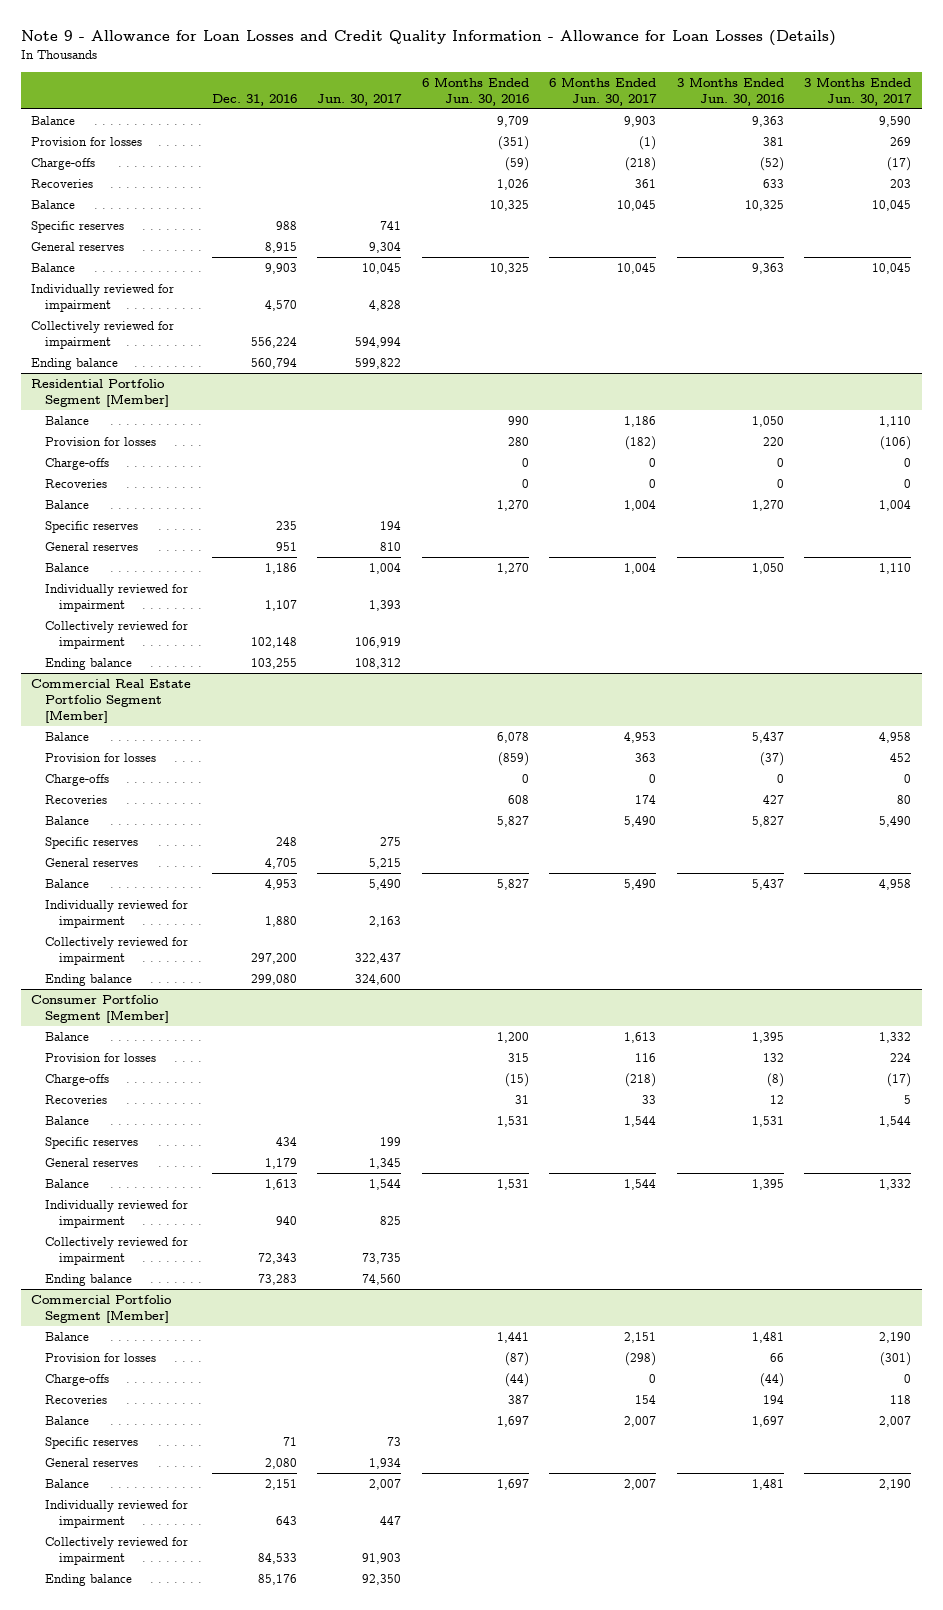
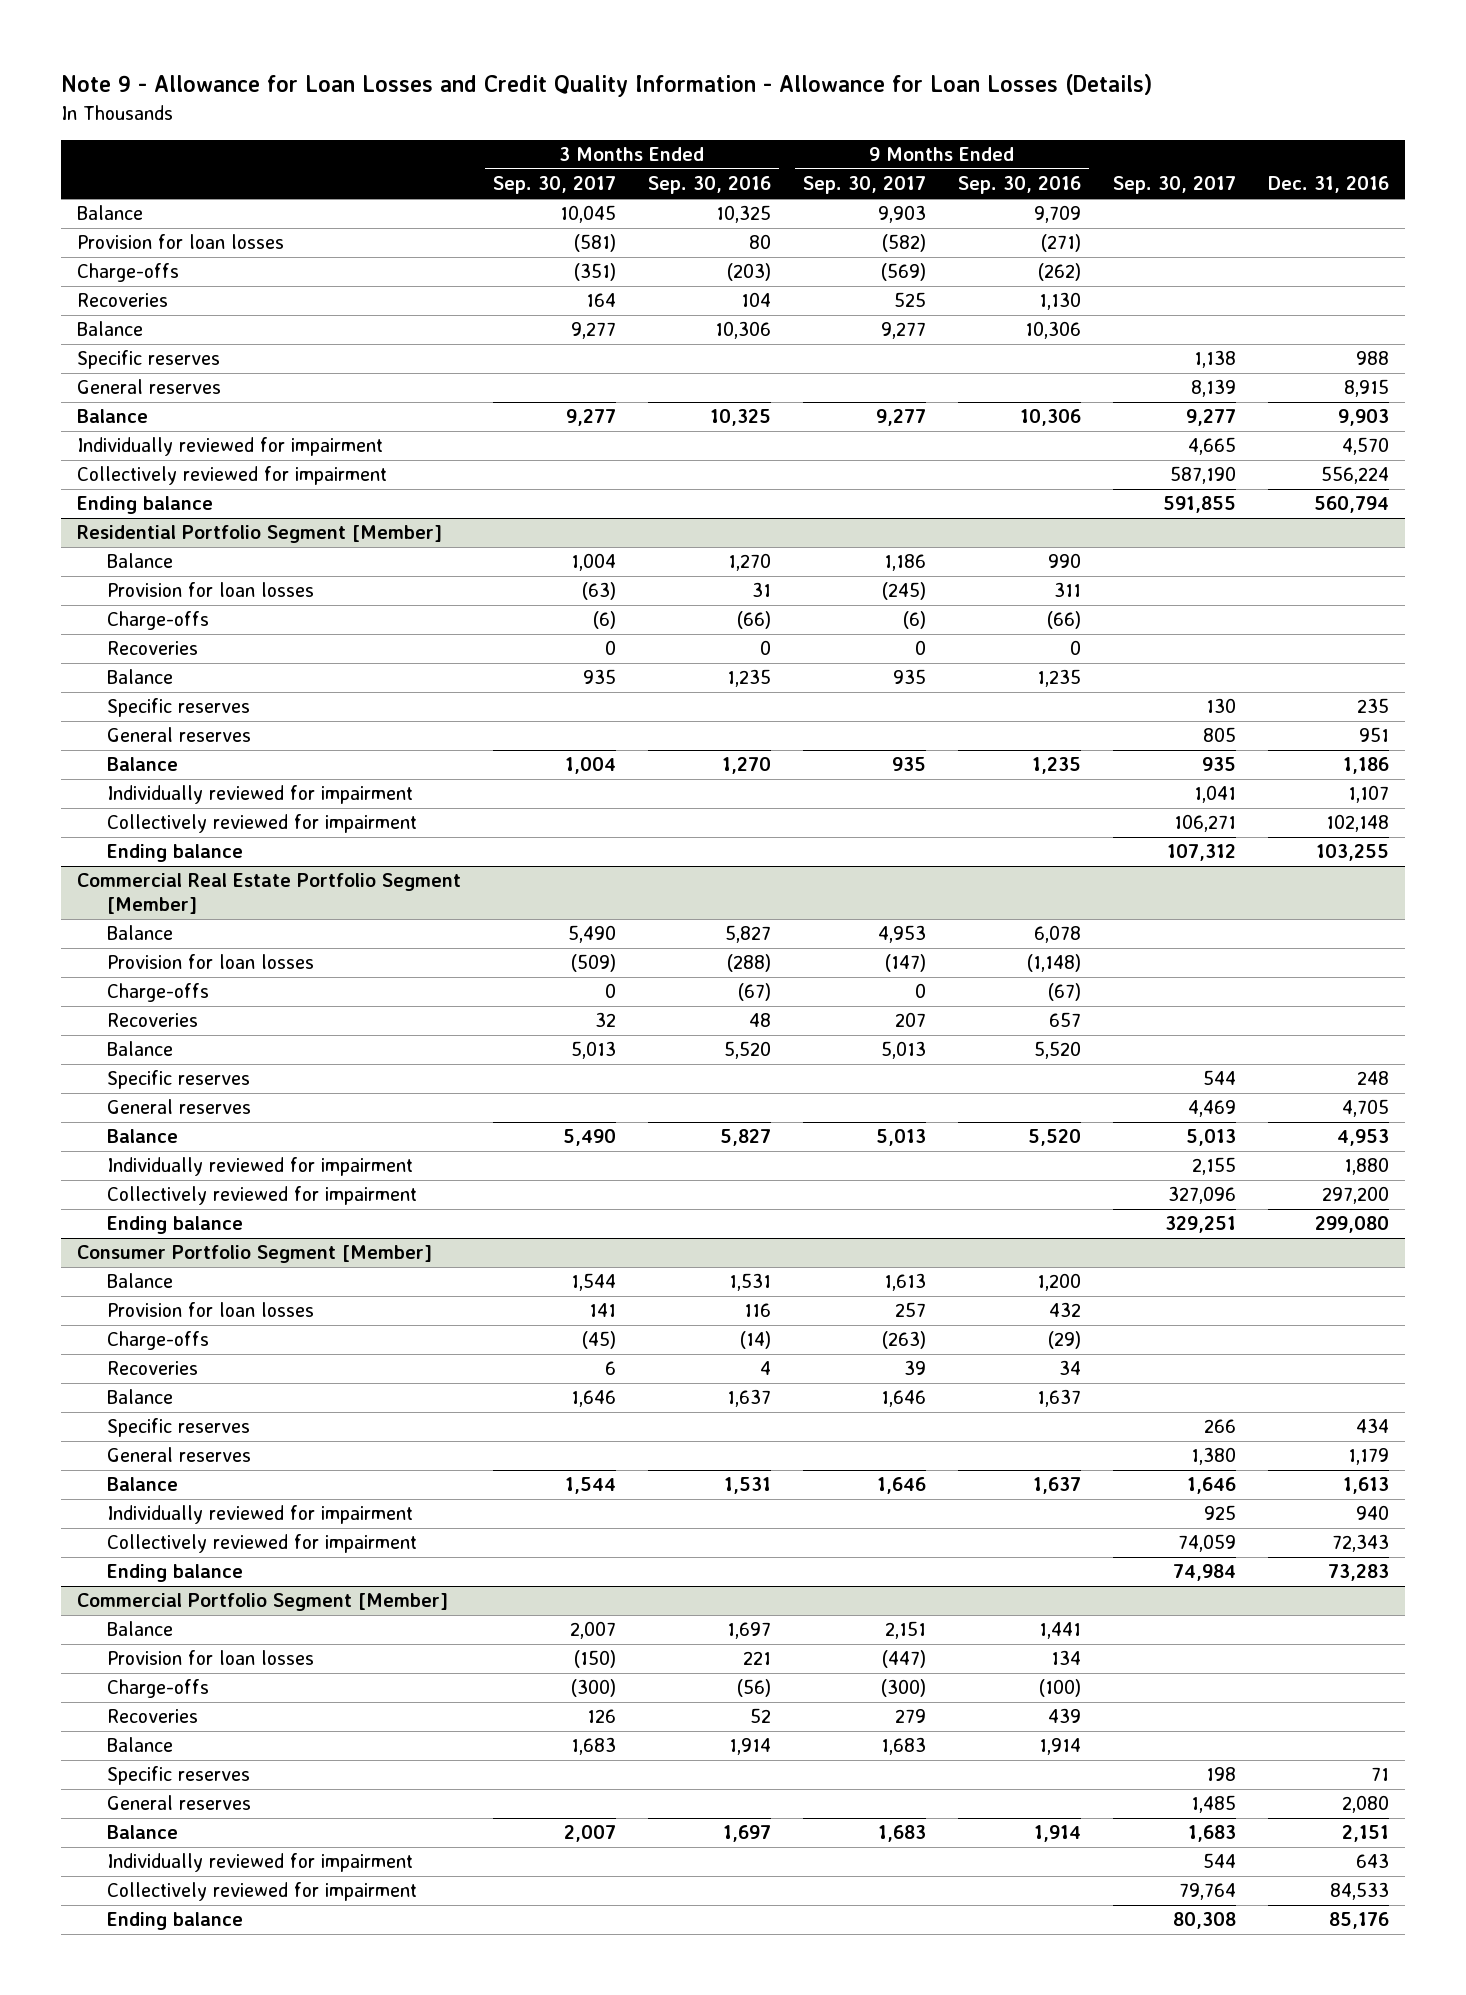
- | Dec. 31, 2016 | Jun. 30, 2017 | 6 Months Ended Jun. 30, 2016 | 6 Months Ended Jun. 30, 2017 | 3 Months Ended Jun. 30, 2016 | 3 Months Ended Jun. 30, 2017
+ | 3 Months Ended Sep. 30, 2017 | 3 Months Ended Sep. 30, 2016 | 9 Months Ended Sep. 30, 2017 | 9 Months Ended Sep. 30, 2016 | Sep. 30, 2017 | Dec. 31, 2016
- Provision for losses | | | (351) | (1) | 381 | 269
+ Provision for loan losses | (581) | 80 | (582) | (271) | |
@ Residential Portfolio Segment [Member]
- Provision for losses | | | 280 | (182) | 220 | (106)
+ Provision for loan losses | (63) | 31 | (245) | 311 | |
@ Commercial Real Estate Portfolio Segment [Member]
- Provision for losses | | | (859) | 363 | (37) | 452
+ Provision for loan losses | (509) | (288) | (147) | (1,148) | |
@ Consumer Portfolio Segment [Member]
- Provision for losses | | | 315 | 116 | 132 | 224
+ Provision for loan losses | 141 | 116 | 257 | 432 | |
@ Commercial Portfolio Segment [Member]
- Provision for losses | | | (87) | (298) | 66 | (301)
+ Provision for loan losses | (150) | 221 | (447) | 134 | |

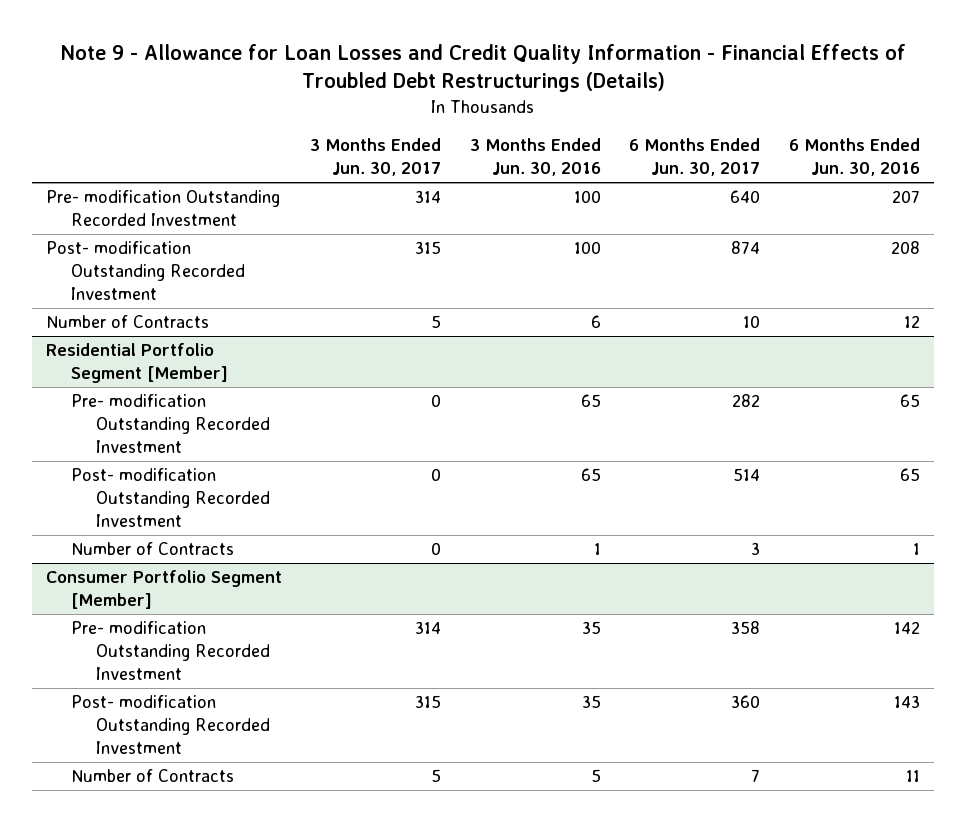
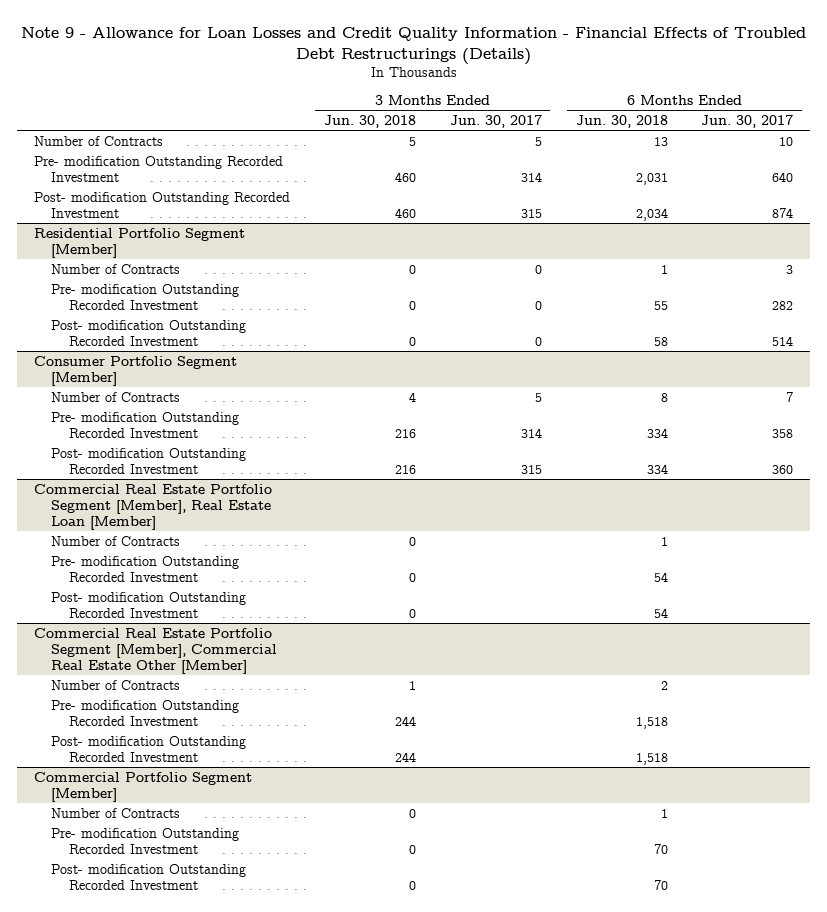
- | 3 Months Ended Jun. 30, 2017 | 3 Months Ended Jun. 30, 2016 | 6 Months Ended Jun. 30, 2017 | 6 Months Ended Jun. 30, 2016
+ | 3 Months Ended Jun. 30, 2018 | 3 Months Ended Jun. 30, 2017 | 6 Months Ended Jun. 30, 2018 | 6 Months Ended Jun. 30, 2017
moved up: Number of Contracts | 5 | 5 | 13 | 10
@ Residential Portfolio Segment [Member]
moved up: Number of Contracts | 0 | 0 | 1 | 3
@ Consumer Portfolio Segment [Member]
moved up: Number of Contracts | 4 | 5 | 8 | 7
+ Commercial Real Estate Portfolio Segment [Member], Real Estate Loan [Member]
+ Number of Contracts | 0 | | 1 |
+ Pre- modification Outstanding Recorded Investment | 0 | | 54 |
+ Post- modification Outstanding Recorded Investment | 0 | | 54 |
+ Commercial Real Estate Portfolio Segment [Member], Commercial Real Estate Other [Member]
+ Number of Contracts | 1 | | 2 |
+ Pre- modification Outstanding Recorded Investment | 244 | | 1,518 |
+ Post- modification Outstanding Recorded Investment | 244 | | 1,518 |
+ Commercial Portfolio Segment [Member]
+ Number of Contracts | 0 | | 1 |
+ Pre- modification Outstanding Recorded Investment | 0 | | 70 |
+ Post- modification Outstanding Recorded Investment | 0 | | 70 |

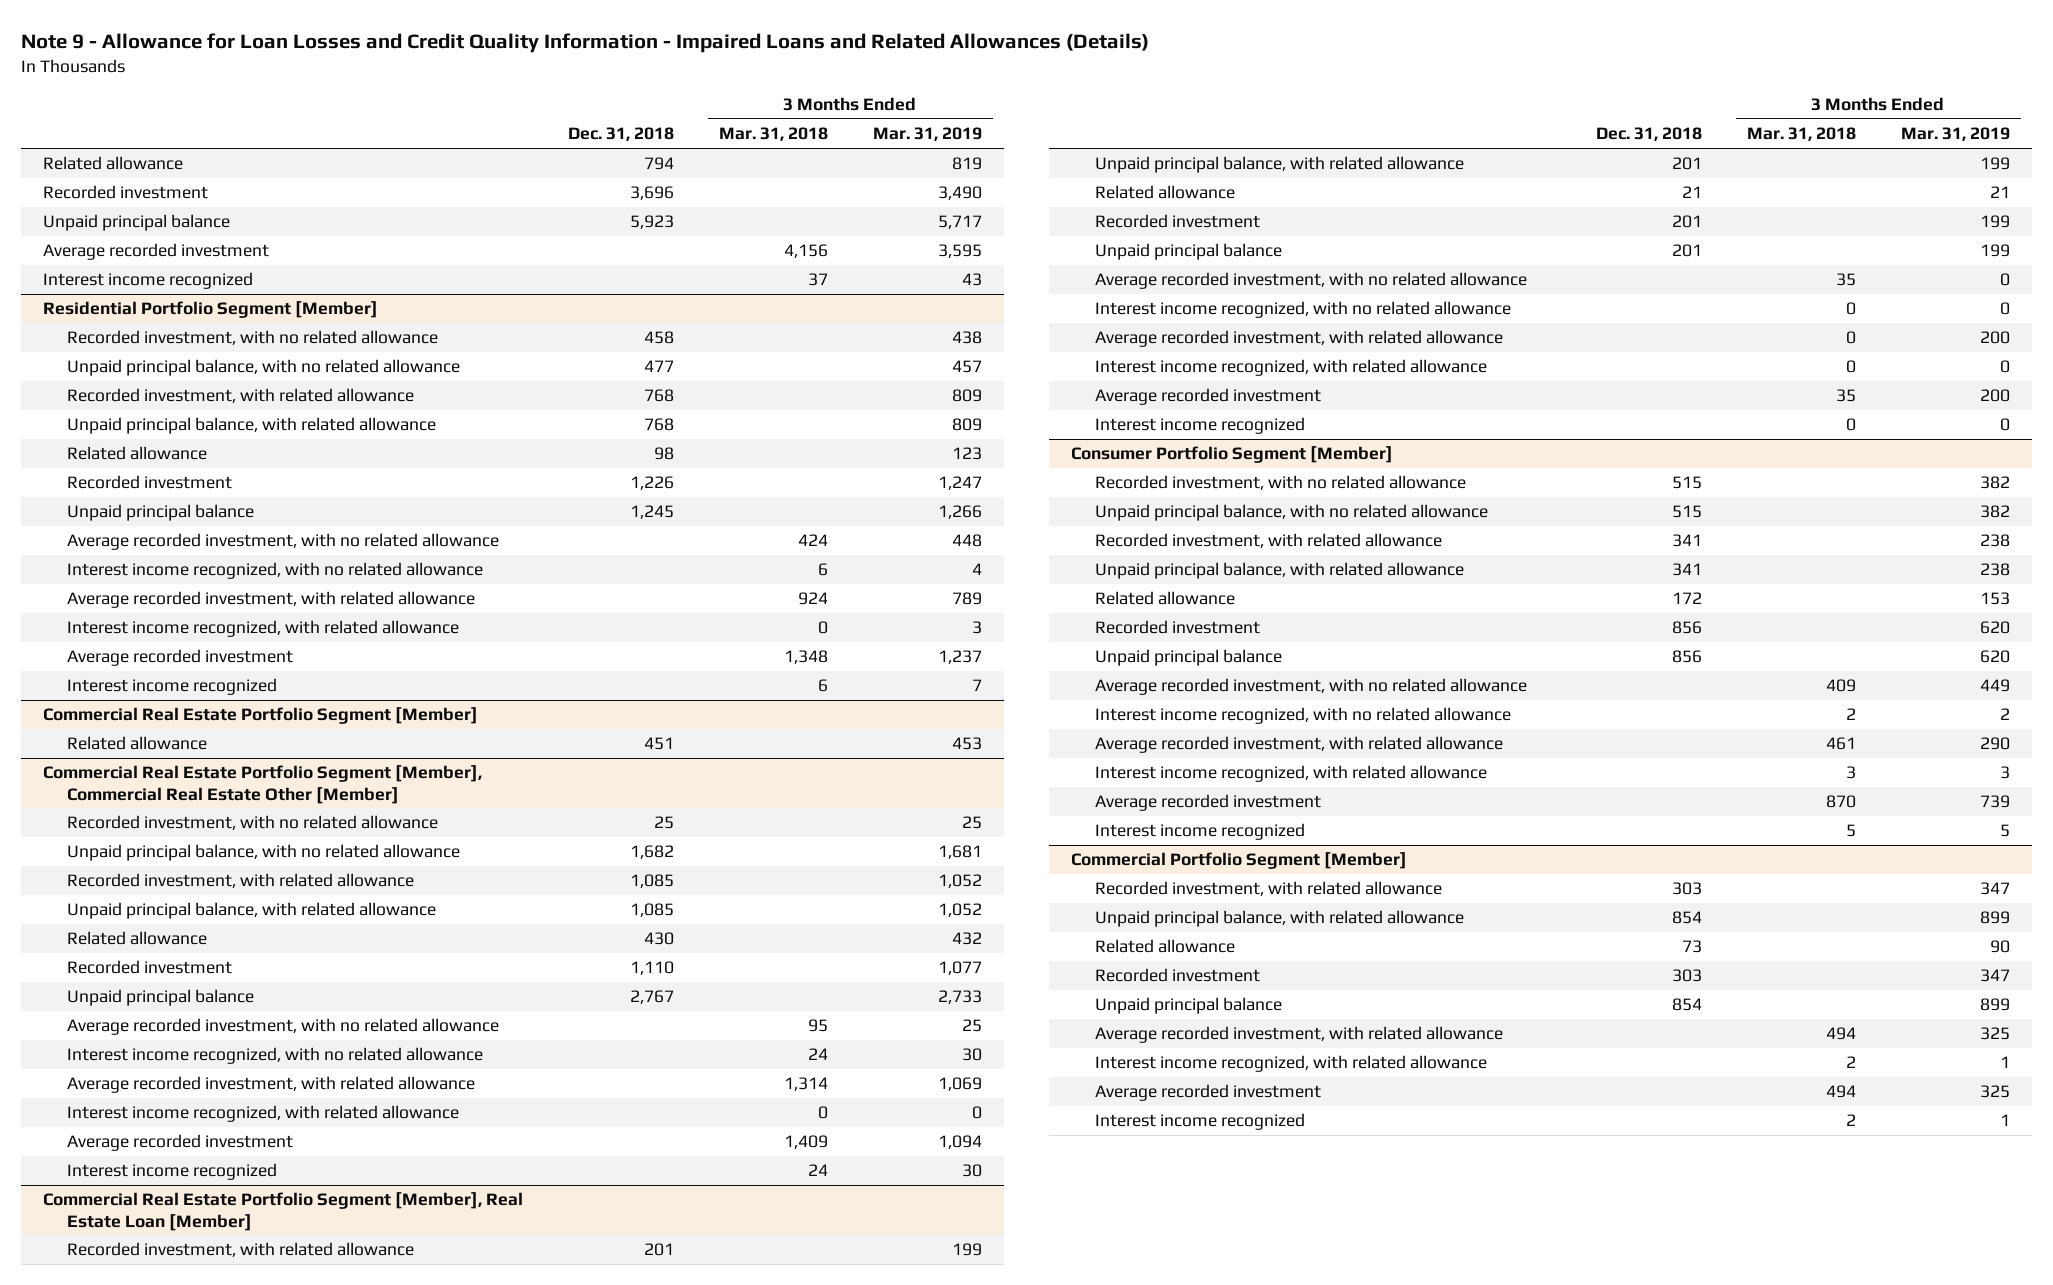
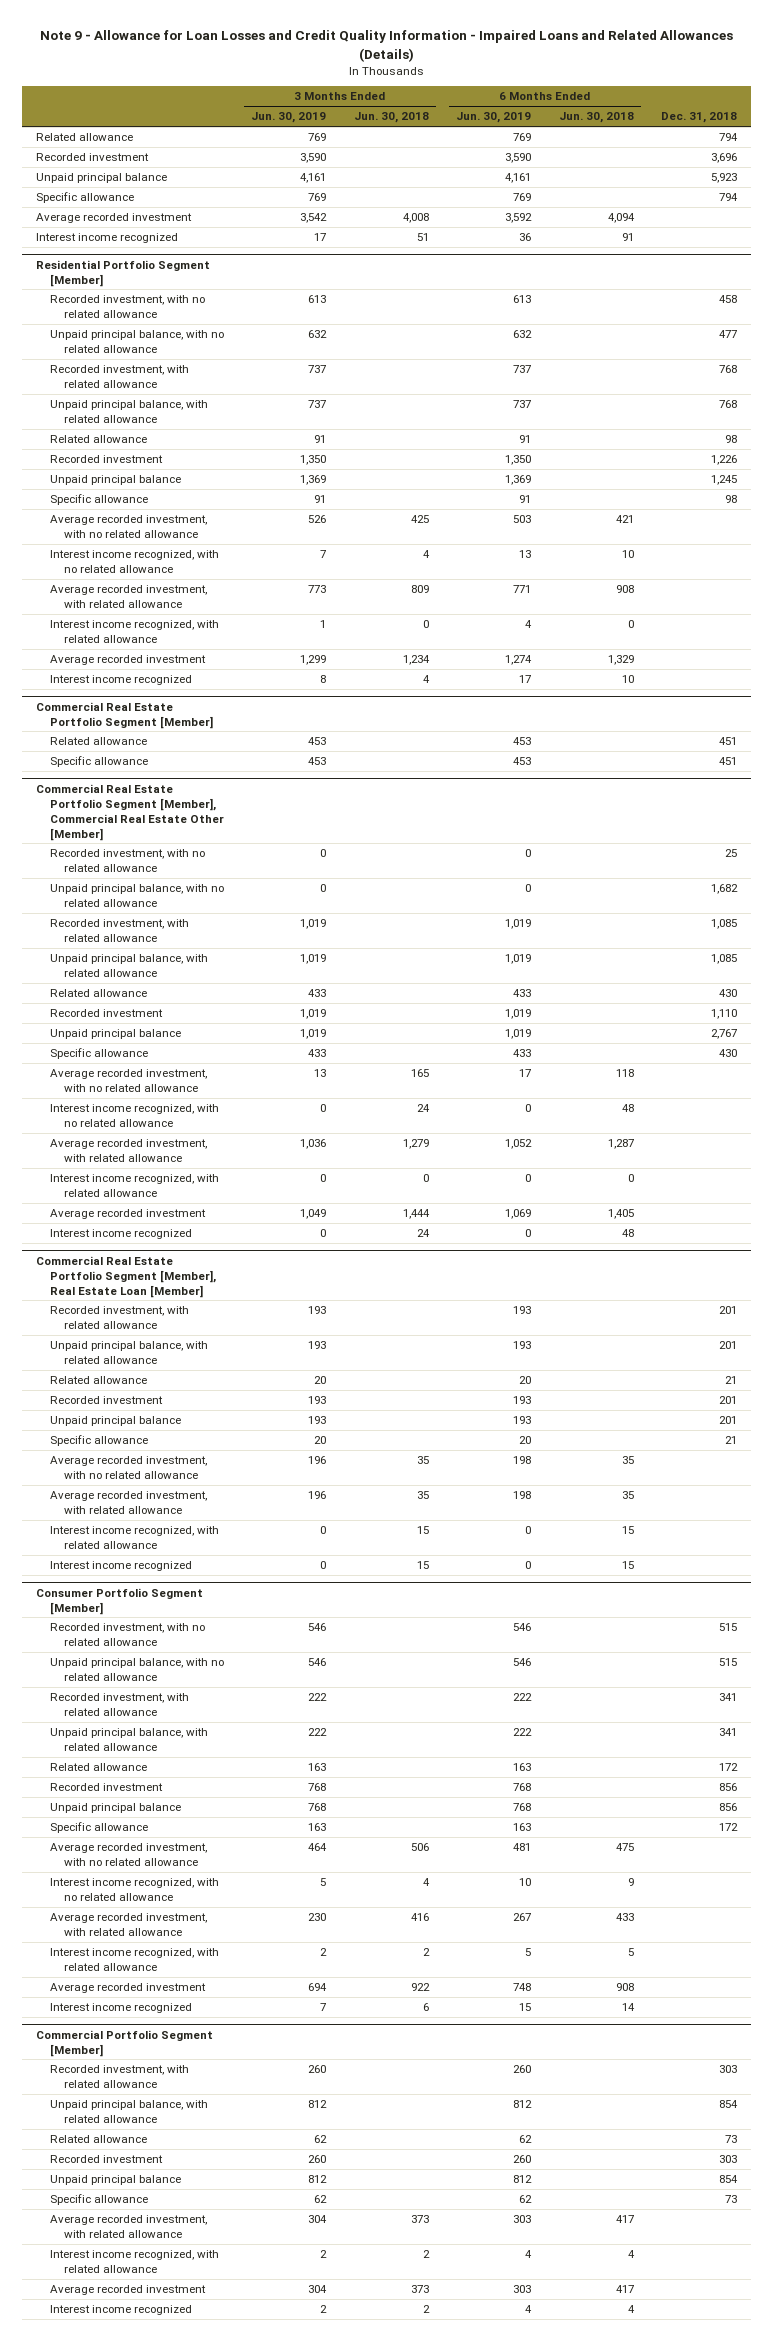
- | Dec. 31, 2018 | 3 Months Ended Mar. 31, 2018 | 3 Months Ended Mar. 31, 2019
+ | 3 Months Ended Jun. 30, 2019 | 3 Months Ended Jun. 30, 2018 | 6 Months Ended Jun. 30, 2019 | 6 Months Ended Jun. 30, 2018 | Dec. 31, 2018
+ Specific allowance | 769 | | 769 | | 794
@ Residential Portfolio Segment [Member]
+ Specific allowance | 91 | | 91 | | 98
@ Commercial Real Estate Portfolio Segment [Member]
+ Specific allowance | 453 | | 453 | | 451
@ Commercial Real Estate Portfolio Segment [Member], Commercial Real Estate Other [Member]
+ Specific allowance | 433 | | 433 | | 430
@ Commercial Real Estate Portfolio Segment [Member], Real Estate Loan [Member]
+ Specific allowance | 20 | | 20 | | 21
- Interest income recognized, with no related allowance | | 0 | 0
- Average recorded investment | | 35 | 200
@ Consumer Portfolio Segment [Member]
+ Specific allowance | 163 | | 163 | | 172
@ Commercial Portfolio Segment [Member]
+ Specific allowance | 62 | | 62 | | 73

